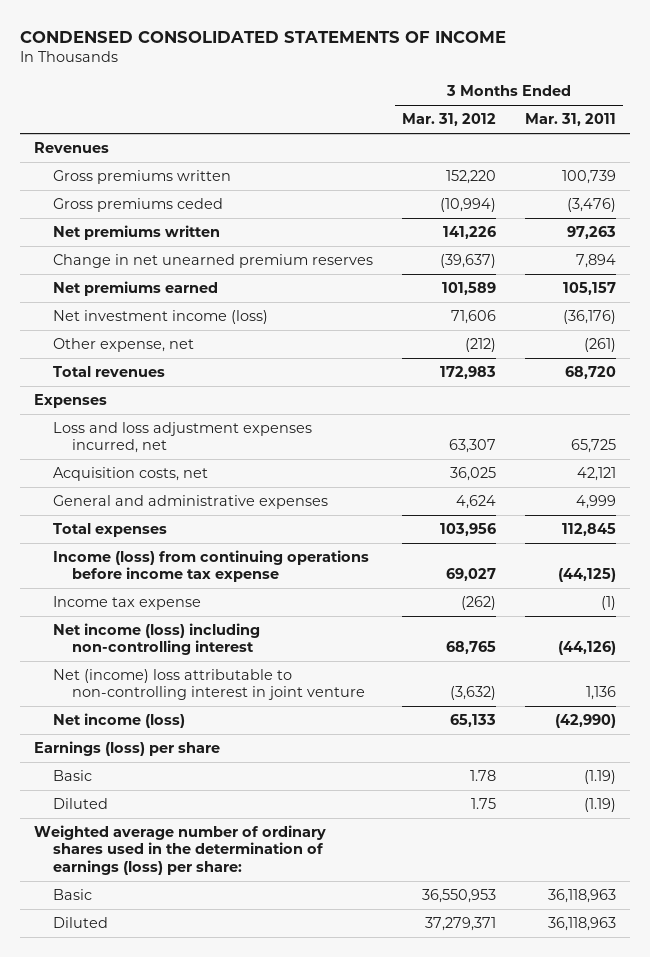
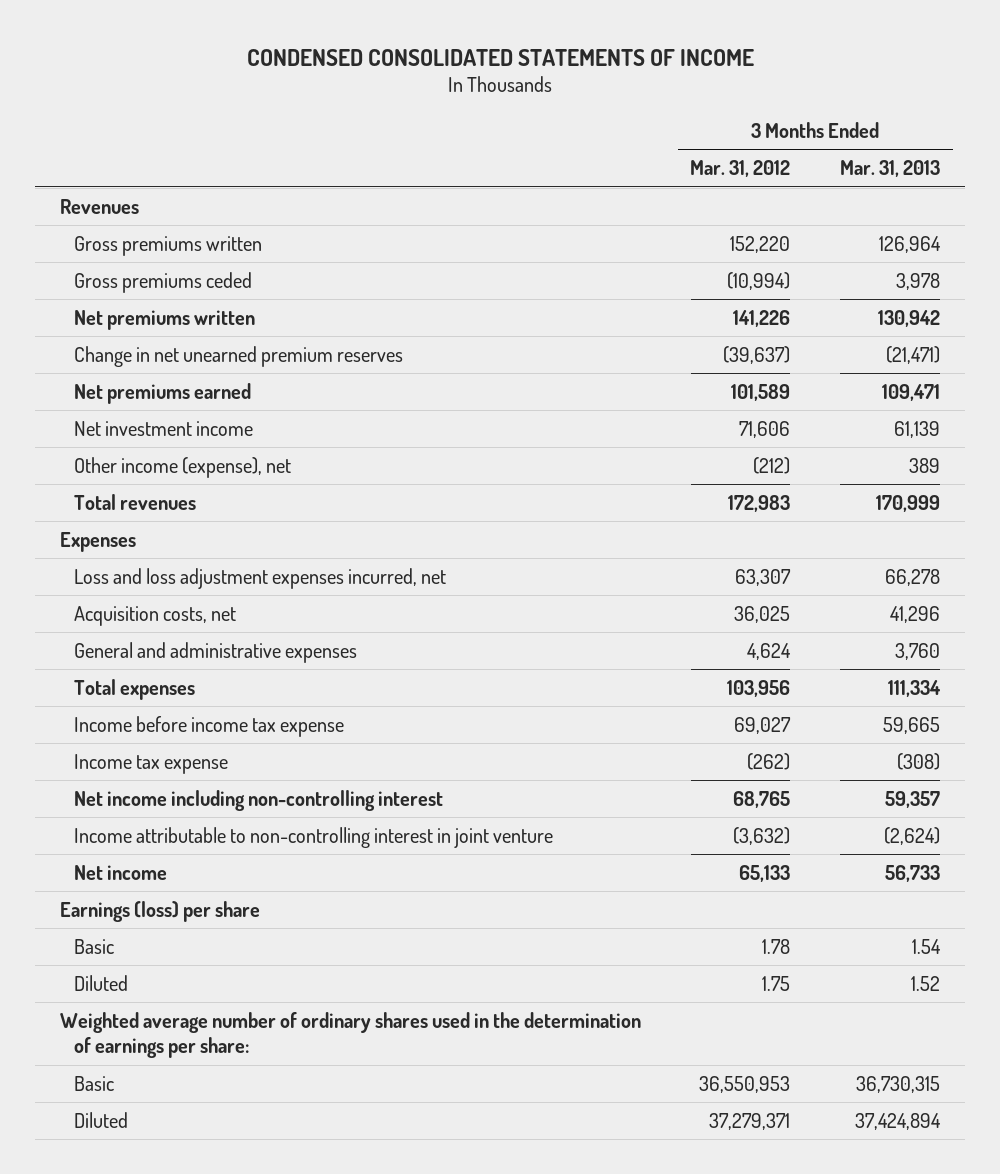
- | 3 Months Ended Mar. 31, 2012 | 3 Months Ended Mar. 31, 2011
+ | 3 Months Ended Mar. 31, 2012 | 3 Months Ended Mar. 31, 2013
- Net investment income (loss) | 71,606 | (36,176)
- Other expense, net | (212) | (261)
+ Net investment income | 71,606 | 61,139
+ Other income (expense), net | (212) | 389
- Income (loss) from continuing operations before income tax expense | 69,027 | (44,125)
+ Income before income tax expense | 69,027 | 59,665
- Net income (loss) including non-controlling interest | 68,765 | (44,126)
- Net (income) loss attributable to non-controlling interest in joint venture | (3,632) | 1,136
- Net income (loss) | 65,133 | (42,990)
+ Net income including non-controlling interest | 68,765 | 59,357
+ Income attributable to non-controlling interest in joint venture | (3,632) | (2,624)
+ Net income | 65,133 | 56,733
- Weighted average number of ordinary shares used in the determination of earnings (loss) per share:
+ Weighted average number of ordinary shares used in the determination of earnings per share:

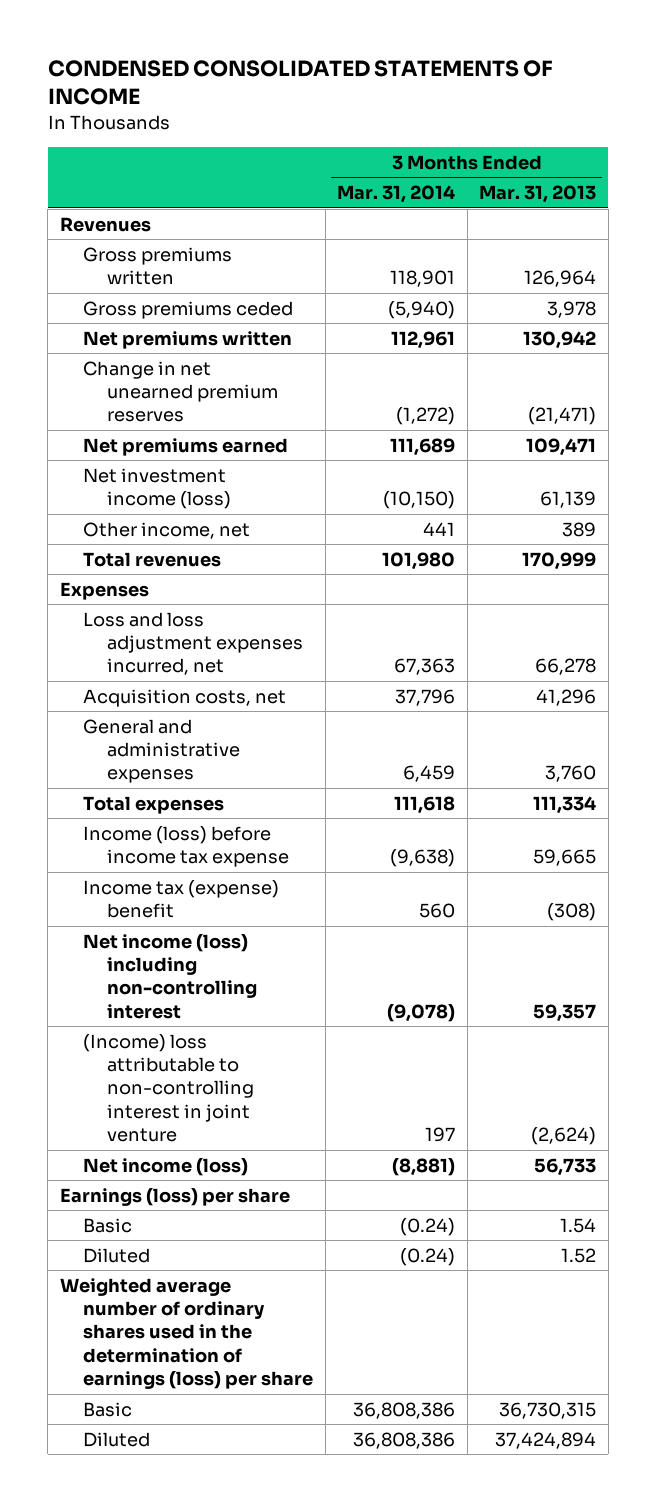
- | 3 Months Ended Mar. 31, 2012 | 3 Months Ended Mar. 31, 2013
+ | 3 Months Ended Mar. 31, 2014 | 3 Months Ended Mar. 31, 2013
- Net investment income | 71,606 | 61,139
- Other income (expense), net | (212) | 389
+ Net investment income (loss) | (10,150) | 61,139
+ Other income, net | 441 | 389
- Income before income tax expense | 69,027 | 59,665
- Income tax expense | (262) | (308)
- Net income including non-controlling interest | 68,765 | 59,357
- Income attributable to non-controlling interest in joint venture | (3,632) | (2,624)
- Net income | 65,133 | 56,733
+ Income (loss) before income tax expense | (9,638) | 59,665
+ Income tax (expense) benefit | 560 | (308)
+ Net income (loss) including non-controlling interest | (9,078) | 59,357
+ (Income) loss attributable to non-controlling interest in joint venture | 197 | (2,624)
+ Net income (loss) | (8,881) | 56,733
- Weighted average number of ordinary shares used in the determination of earnings per share:
+ Weighted average number of ordinary shares used in the determination of earnings (loss) per share

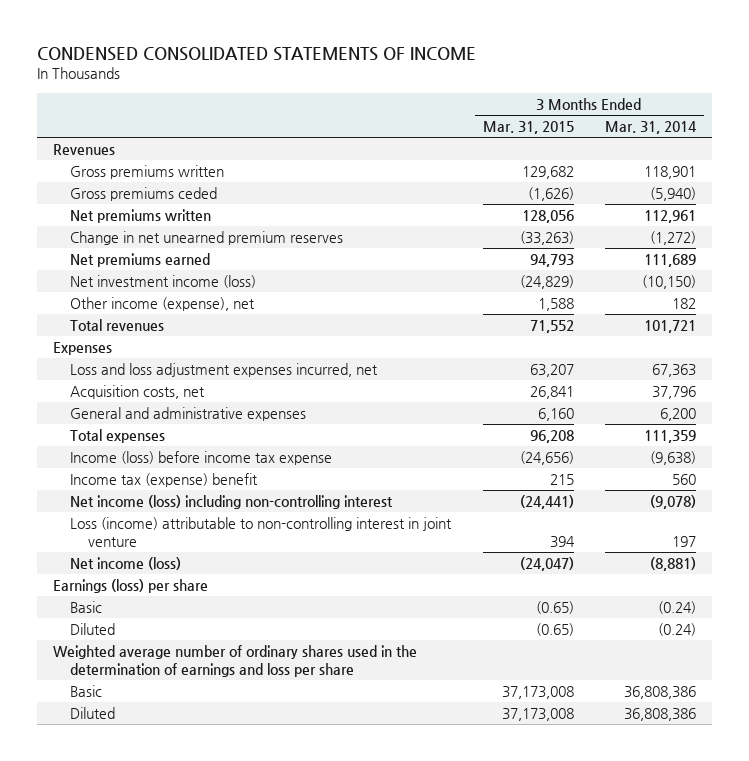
- | 3 Months Ended Mar. 31, 2014 | 3 Months Ended Mar. 31, 2013
+ | 3 Months Ended Mar. 31, 2015 | 3 Months Ended Mar. 31, 2014
- Other income, net | 441 | 389
- Total revenues | 101,980 | 170,999
+ Other income (expense), net | 1,588 | 182
+ Total revenues | 71,552 | 101,721
- General and administrative expenses | 6,459 | 3,760
- Total expenses | 111,618 | 111,334
+ General and administrative expenses | 6,160 | 6,200
+ Total expenses | 96,208 | 111,359
- (Income) loss attributable to non-controlling interest in joint venture | 197 | (2,624)
+ Loss (income) attributable to non-controlling interest in joint venture | 394 | 197
- Weighted average number of ordinary shares used in the determination of earnings (loss) per share
+ Weighted average number of ordinary shares used in the determination of earnings and loss per share

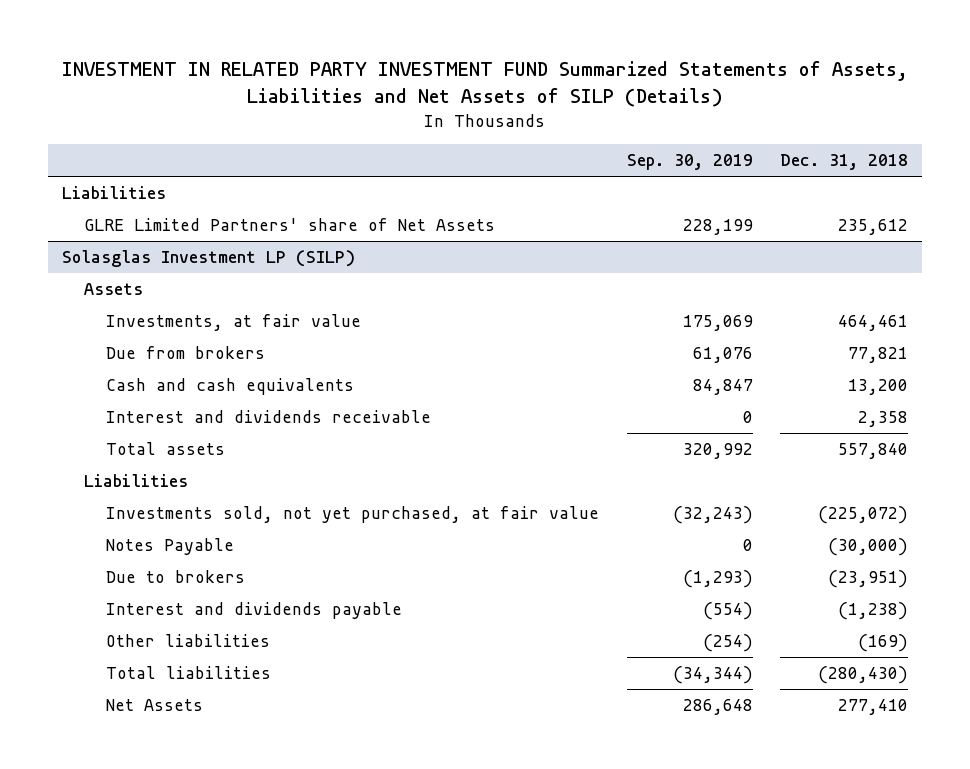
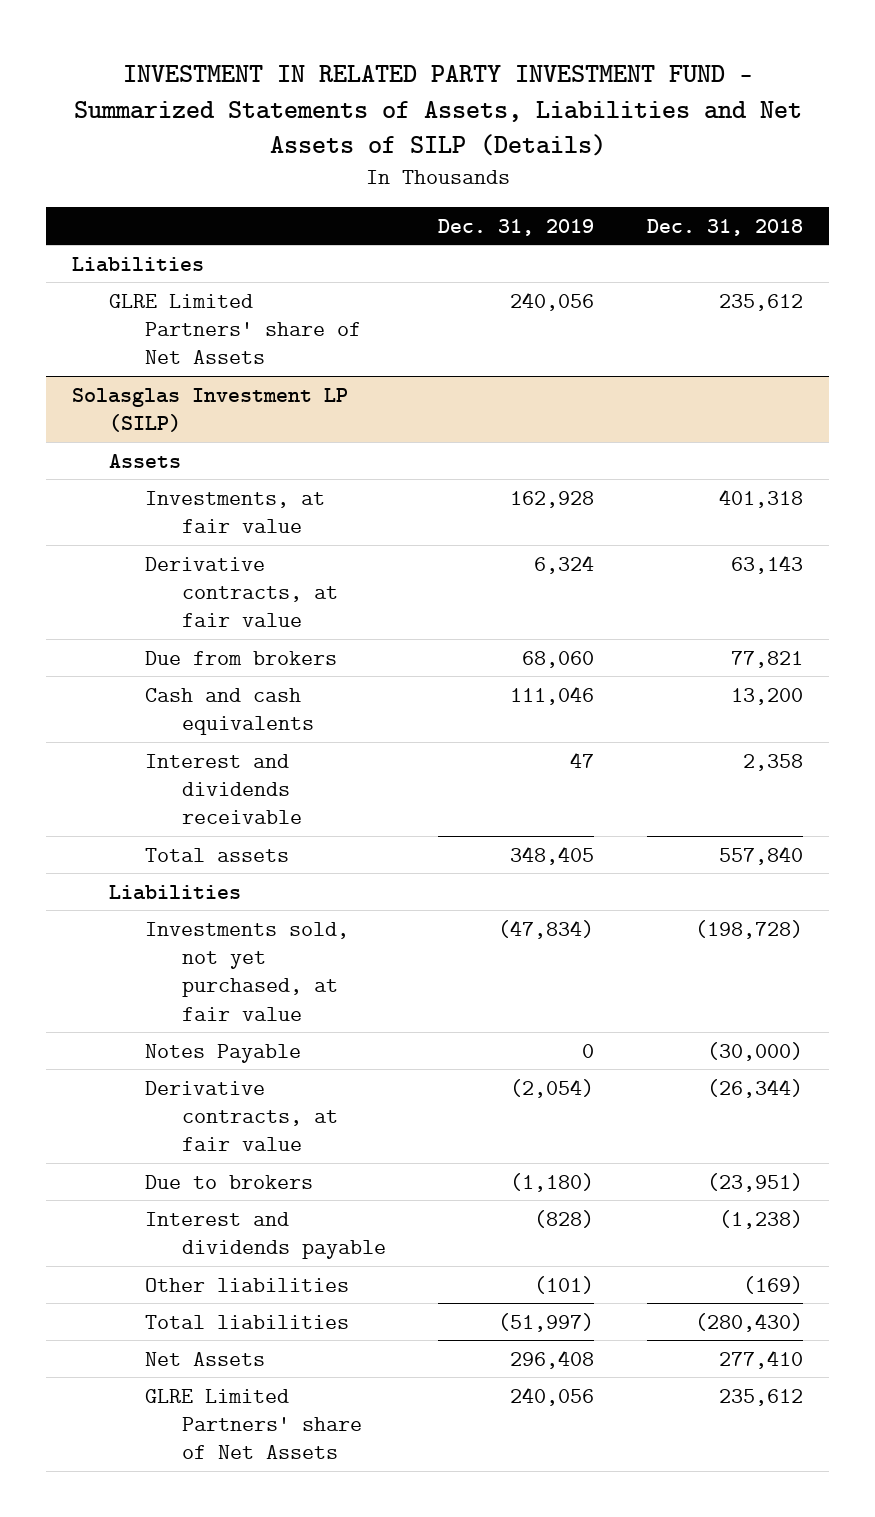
- INVESTMENT IN RELATED PARTY INVESTMENT FUND Summarized Statements of Assets, Liabilities and Net Assets of SILP (Details)
+ INVESTMENT IN RELATED PARTY INVESTMENT FUND - Summarized Statements of Assets, Liabilities and Net Assets of SILP (Details)
- | Sep. 30, 2019 | Dec. 31, 2018
+ | Dec. 31, 2019 | Dec. 31, 2018
@ Solasglas Investment LP (SILP)
- Investments, at fair value | 175,069 | 464,461
+ Investments, at fair value | 162,928 | 401,318
+ Derivative contracts, at fair value | 6,324 | 63,143
- Investments sold, not yet purchased, at fair value | (32,243) | (225,072)
+ Investments sold, not yet purchased, at fair value | (47,834) | (198,728)
+ Derivative contracts, at fair value | (2,054) | (26,344)
+ GLRE Limited Partners' share of Net Assets | 240,056 | 235,612

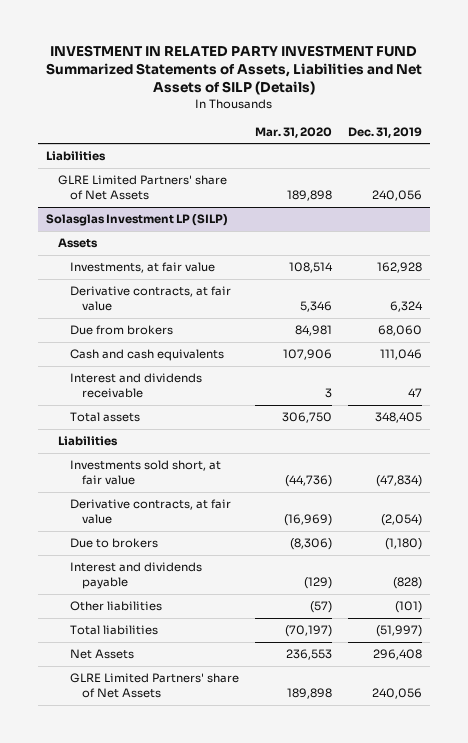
- INVESTMENT IN RELATED PARTY INVESTMENT FUND - Summarized Statements of Assets, Liabilities and Net Assets of SILP (Details)
+ INVESTMENT IN RELATED PARTY INVESTMENT FUND Summarized Statements of Assets, Liabilities and Net Assets of SILP (Details)
- | Dec. 31, 2019 | Dec. 31, 2018
+ | Mar. 31, 2020 | Dec. 31, 2019
@ Solasglas Investment LP (SILP)
- Investments sold, not yet purchased, at fair value | (47,834) | (198,728)
- Notes Payable | 0 | (30,000)
+ Investments sold short, at fair value | (44,736) | (47,834)

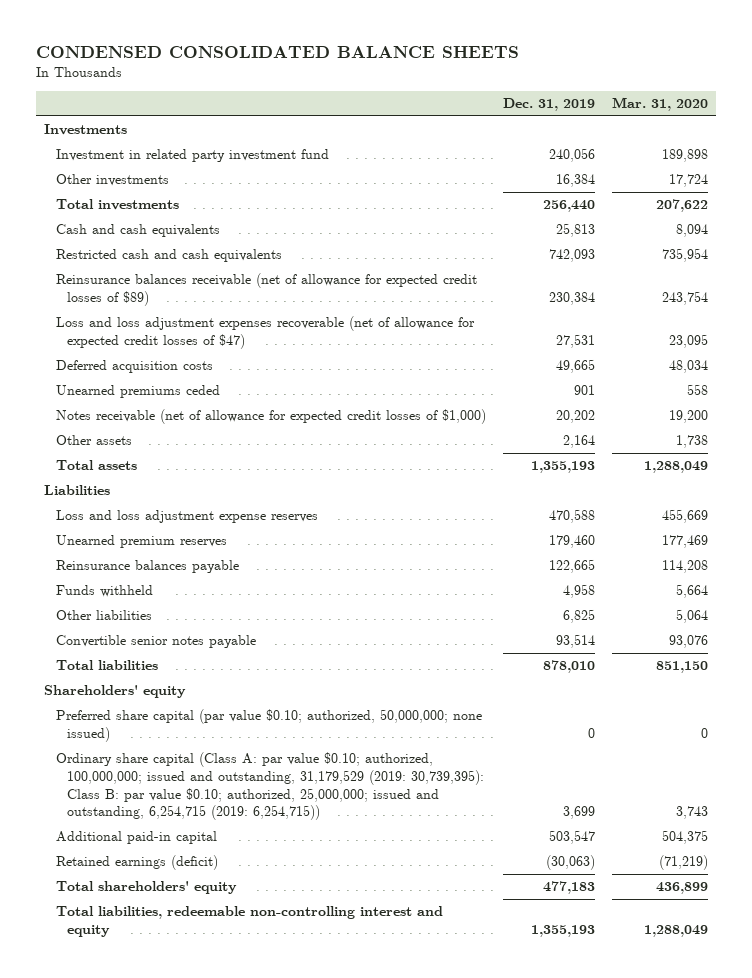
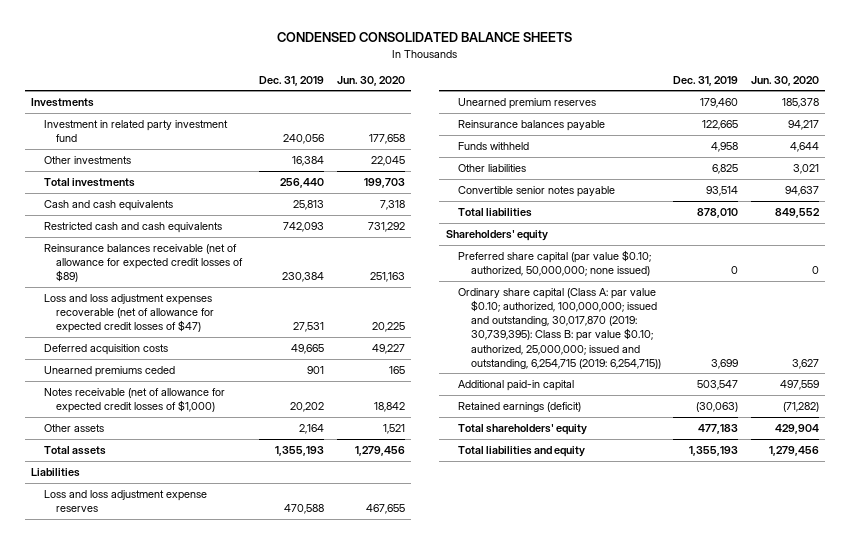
- | Dec. 31, 2019 | Mar. 31, 2020
+ | Dec. 31, 2019 | Jun. 30, 2020
- Ordinary share capital (Class A: par value $0.10; authorized, 100,000,000; issued and outstanding, 31,179,529 (2019: 30,739,395): Class B: par value $0.10; authorized, 25,000,000; issued and outstanding, 6,254,715 (2019: 6,254,715)) | 3,699 | 3,743
+ Ordinary share capital (Class A: par value $0.10; authorized, 100,000,000; issued and outstanding, 30,017,870 (2019: 30,739,395): Class B: par value $0.10; authorized, 25,000,000; issued and outstanding, 6,254,715 (2019: 6,254,715)) | 3,699 | 3,627
- Total liabilities, redeemable non-controlling interest and equity | 1,355,193 | 1,288,049
+ Total liabilities and equity | 1,355,193 | 1,279,456

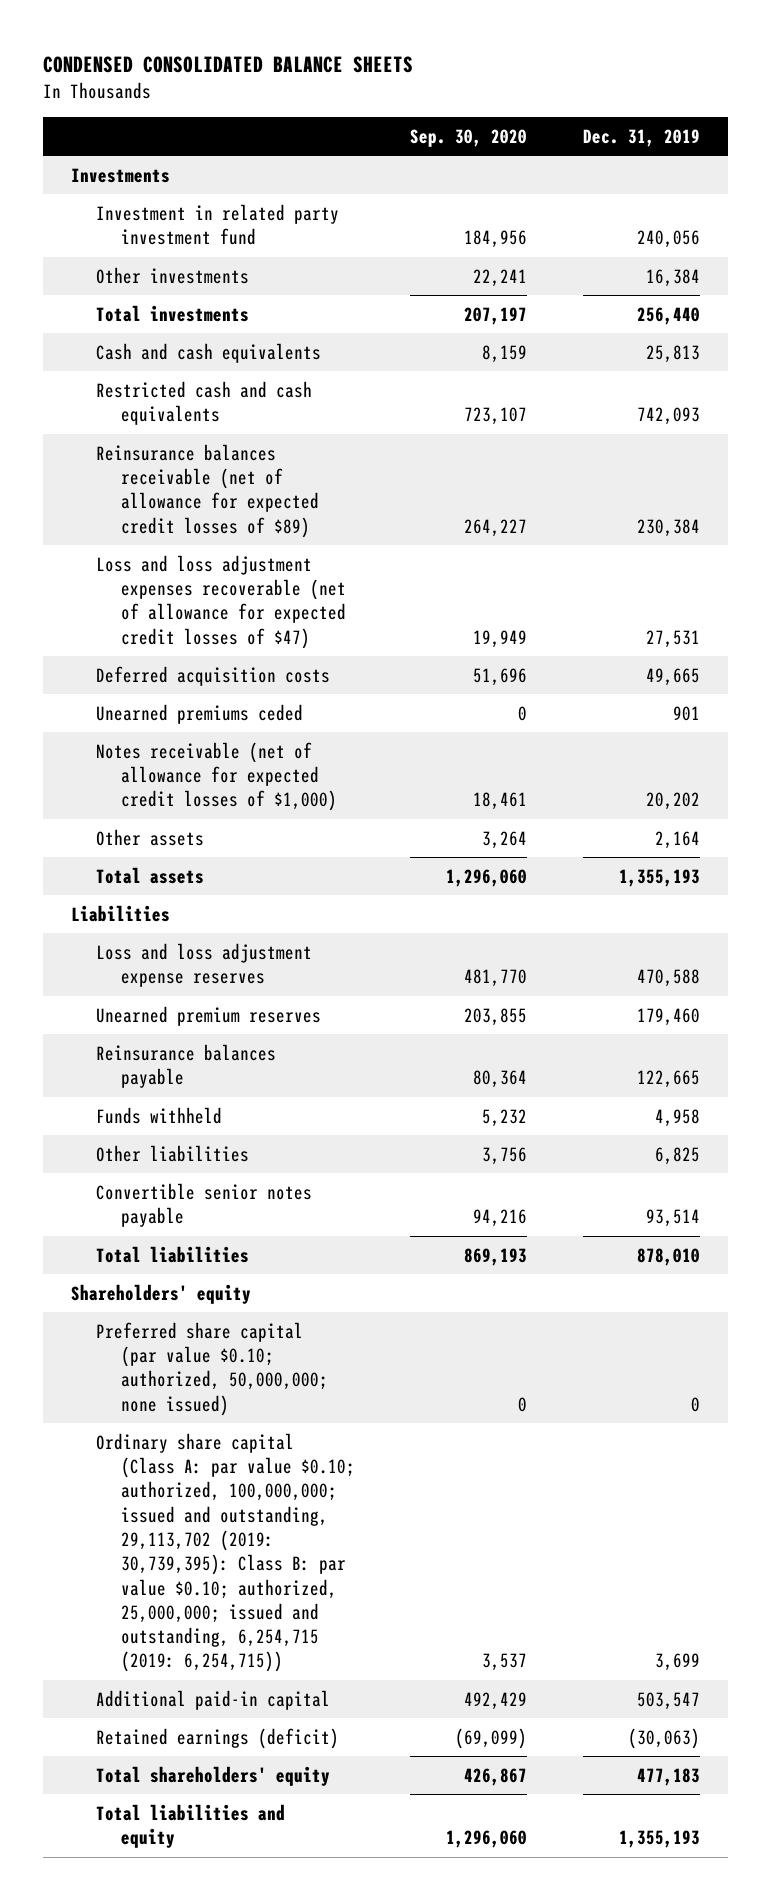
- | Dec. 31, 2019 | Jun. 30, 2020
+ | Sep. 30, 2020 | Dec. 31, 2019
- Ordinary share capital (Class A: par value $0.10; authorized, 100,000,000; issued and outstanding, 30,017,870 (2019: 30,739,395): Class B: par value $0.10; authorized, 25,000,000; issued and outstanding, 6,254,715 (2019: 6,254,715)) | 3,699 | 3,627
+ Ordinary share capital (Class A: par value $0.10; authorized, 100,000,000; issued and outstanding, 29,113,702 (2019: 30,739,395): Class B: par value $0.10; authorized, 25,000,000; issued and outstanding, 6,254,715 (2019: 6,254,715)) | 3,537 | 3,699

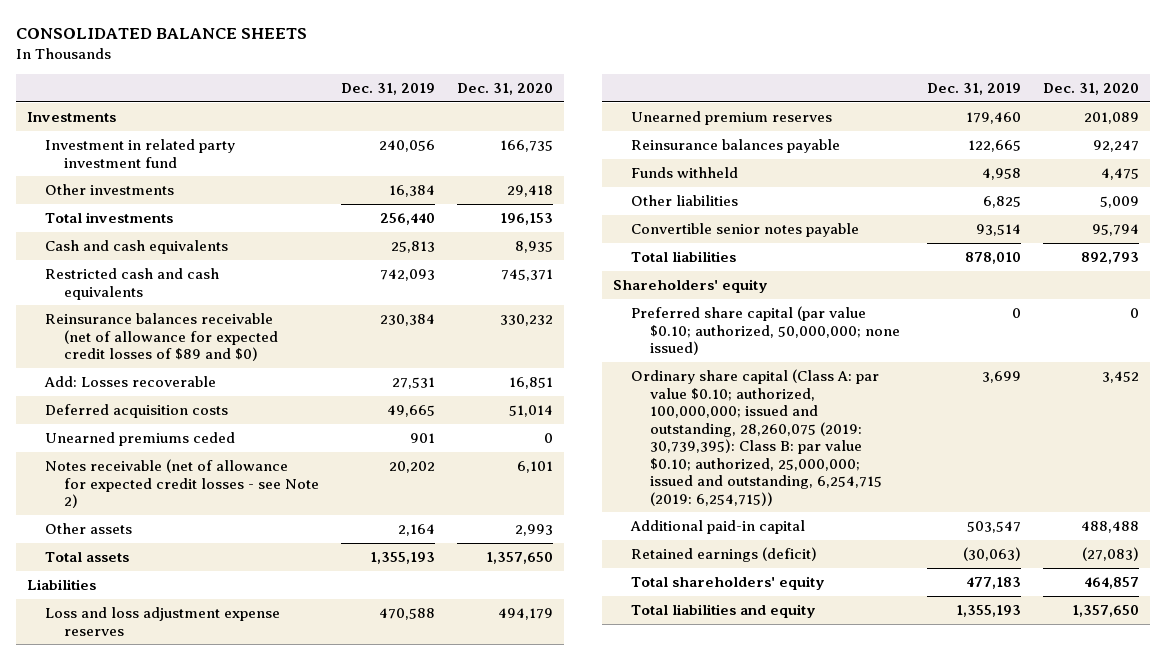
- CONDENSED CONSOLIDATED BALANCE SHEETS
+ CONSOLIDATED BALANCE SHEETS
- | Sep. 30, 2020 | Dec. 31, 2019
+ | Dec. 31, 2019 | Dec. 31, 2020
- Reinsurance balances receivable (net of allowance for expected credit losses of $89) | 264,227 | 230,384
- Loss and loss adjustment expenses recoverable (net of allowance for expected credit losses of $47) | 19,949 | 27,531
+ Reinsurance balances receivable (net of allowance for expected credit losses of $89 and $0) | 230,384 | 330,232
+ Add: Losses recoverable | 27,531 | 16,851
- Notes receivable (net of allowance for expected credit losses of $1,000) | 18,461 | 20,202
+ Notes receivable (net of allowance for expected credit losses - see Note 2) | 20,202 | 6,101
- Ordinary share capital (Class A: par value $0.10; authorized, 100,000,000; issued and outstanding, 29,113,702 (2019: 30,739,395): Class B: par value $0.10; authorized, 25,000,000; issued and outstanding, 6,254,715 (2019: 6,254,715)) | 3,537 | 3,699
+ Ordinary share capital (Class A: par value $0.10; authorized, 100,000,000; issued and outstanding, 28,260,075 (2019: 30,739,395): Class B: par value $0.10; authorized, 25,000,000; issued and outstanding, 6,254,715 (2019: 6,254,715)) | 3,699 | 3,452

